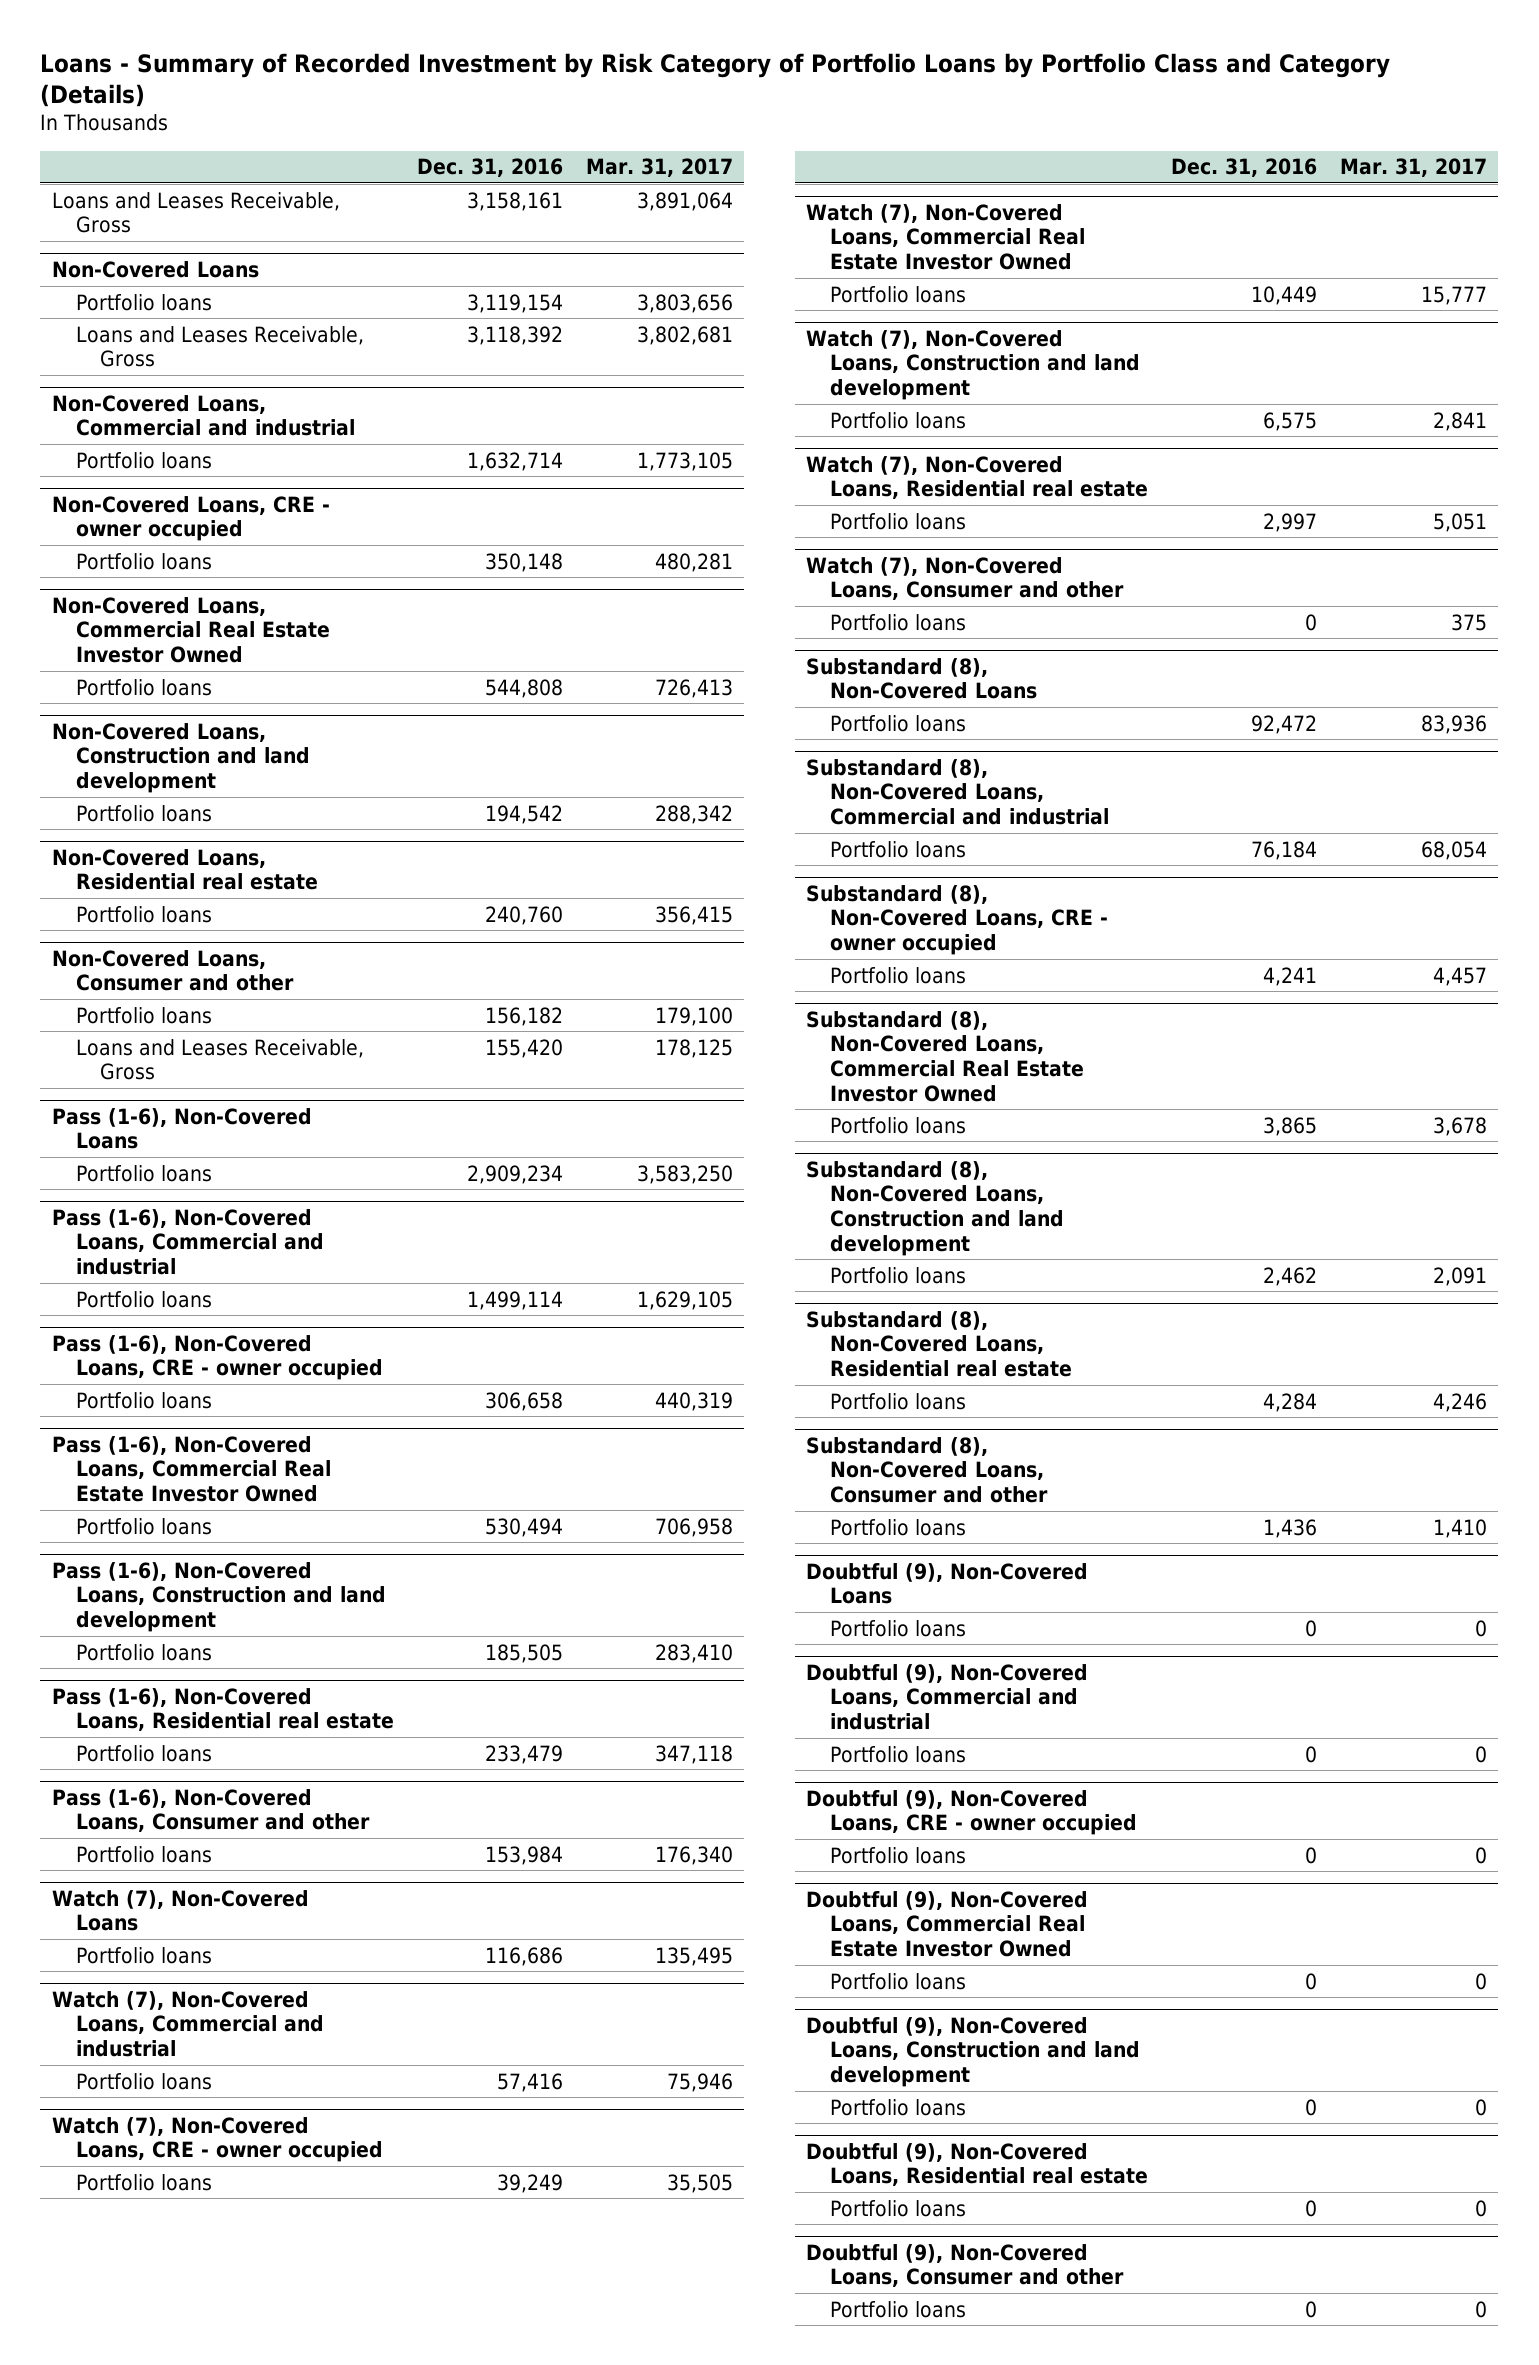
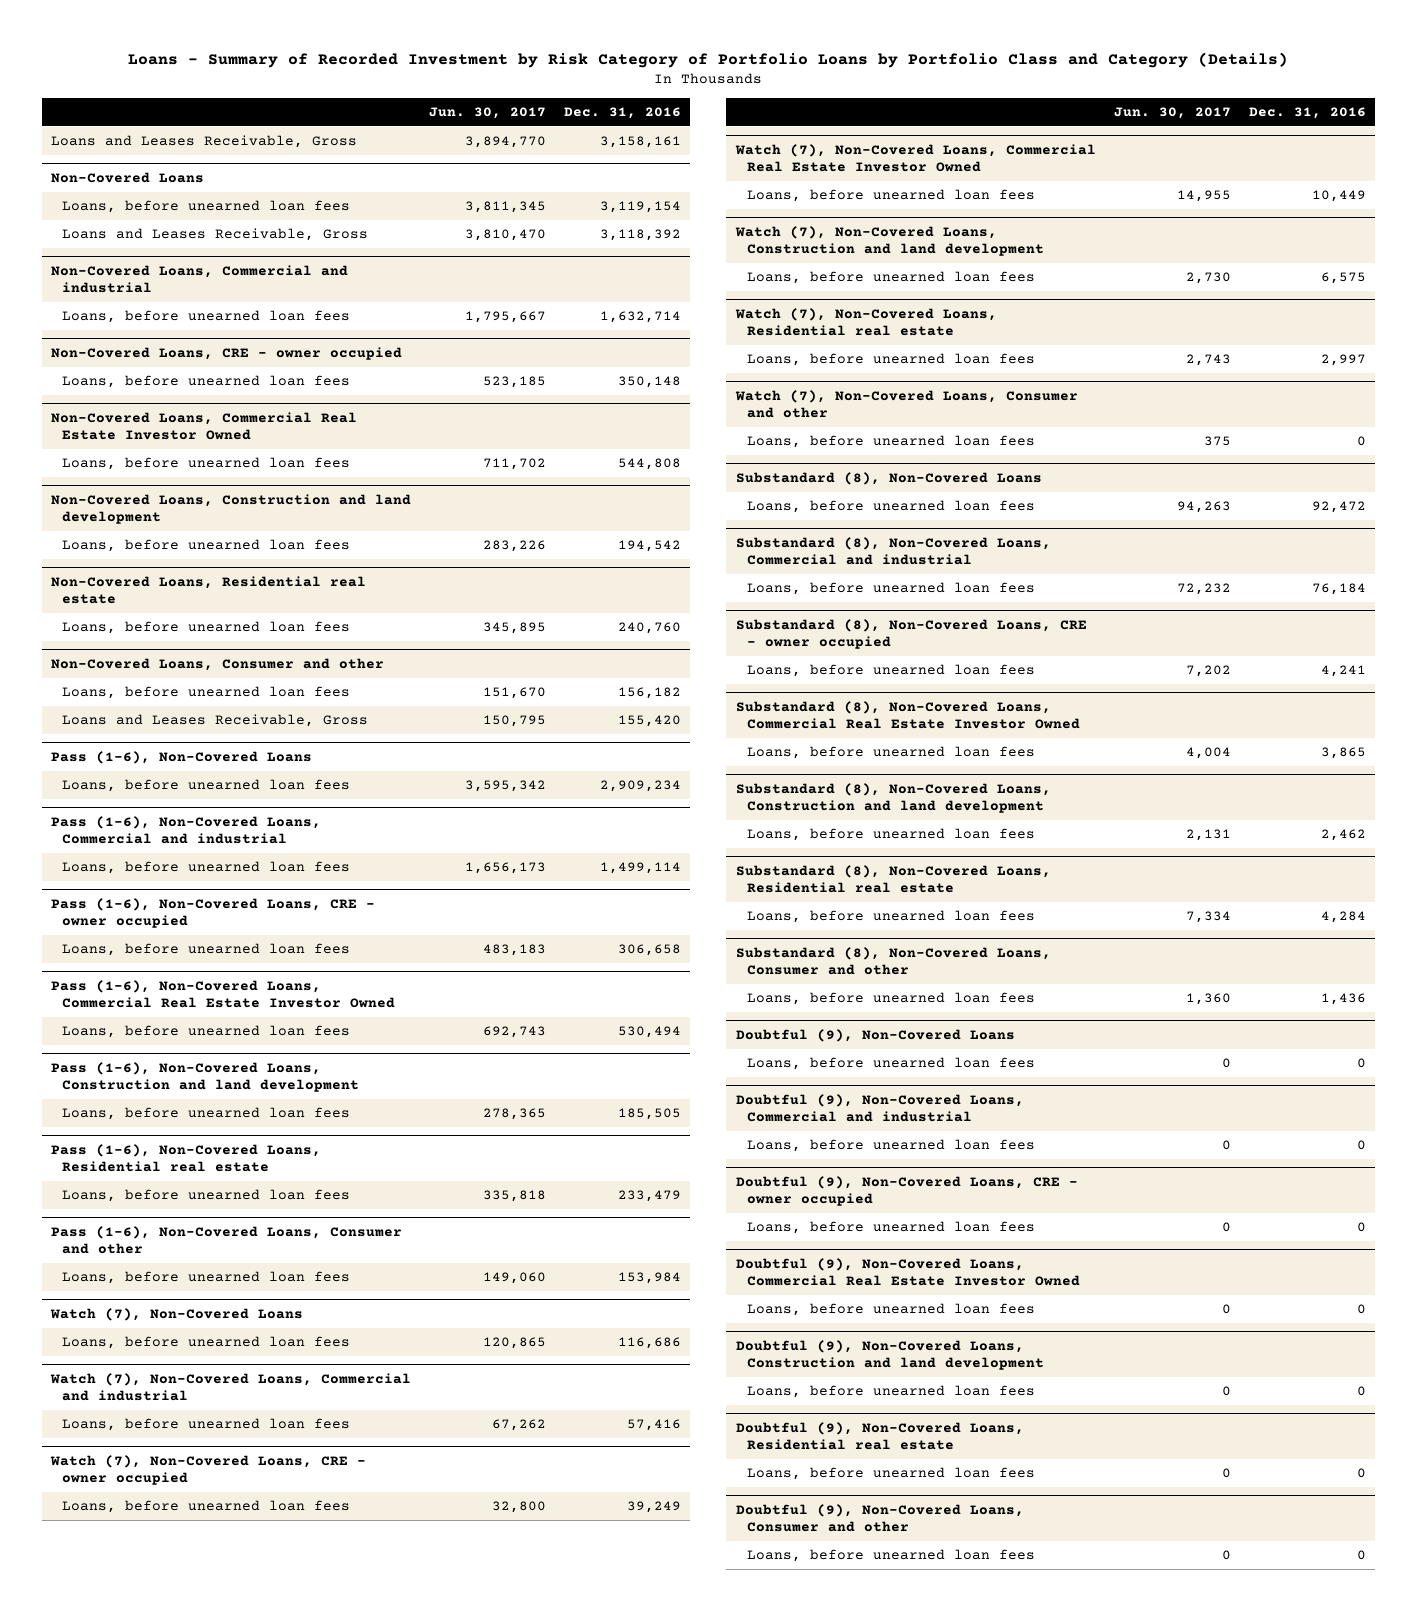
- | Dec. 31, 2016 | Mar. 31, 2017
+ | Jun. 30, 2017 | Dec. 31, 2016
@ Non-Covered Loans
- Portfolio loans | 3,119,154 | 3,803,656
+ Loans, before unearned loan fees | 3,811,345 | 3,119,154
@ Non-Covered Loans, Commercial and industrial
- Portfolio loans | 1,632,714 | 1,773,105
+ Loans, before unearned loan fees | 1,795,667 | 1,632,714
@ Non-Covered Loans, CRE - owner occupied
- Portfolio loans | 350,148 | 480,281
+ Loans, before unearned loan fees | 523,185 | 350,148
@ Non-Covered Loans, Commercial Real Estate Investor Owned
- Portfolio loans | 544,808 | 726,413
+ Loans, before unearned loan fees | 711,702 | 544,808
@ Non-Covered Loans, Construction and land development
- Portfolio loans | 194,542 | 288,342
+ Loans, before unearned loan fees | 283,226 | 194,542
@ Non-Covered Loans, Residential real estate
- Portfolio loans | 240,760 | 356,415
+ Loans, before unearned loan fees | 345,895 | 240,760
@ Non-Covered Loans, Consumer and other
- Portfolio loans | 156,182 | 179,100
+ Loans, before unearned loan fees | 151,670 | 156,182
@ Pass (1-6), Non-Covered Loans
- Portfolio loans | 2,909,234 | 3,583,250
+ Loans, before unearned loan fees | 3,595,342 | 2,909,234
@ Pass (1-6), Non-Covered Loans, Commercial and industrial
- Portfolio loans | 1,499,114 | 1,629,105
+ Loans, before unearned loan fees | 1,656,173 | 1,499,114
@ Pass (1-6), Non-Covered Loans, CRE - owner occupied
- Portfolio loans | 306,658 | 440,319
+ Loans, before unearned loan fees | 483,183 | 306,658
@ Pass (1-6), Non-Covered Loans, Commercial Real Estate Investor Owned
- Portfolio loans | 530,494 | 706,958
+ Loans, before unearned loan fees | 692,743 | 530,494
@ Pass (1-6), Non-Covered Loans, Construction and land development
- Portfolio loans | 185,505 | 283,410
+ Loans, before unearned loan fees | 278,365 | 185,505
@ Pass (1-6), Non-Covered Loans, Residential real estate
- Portfolio loans | 233,479 | 347,118
+ Loans, before unearned loan fees | 335,818 | 233,479
@ Pass (1-6), Non-Covered Loans, Consumer and other
- Portfolio loans | 153,984 | 176,340
+ Loans, before unearned loan fees | 149,060 | 153,984
@ Watch (7), Non-Covered Loans
- Portfolio loans | 116,686 | 135,495
+ Loans, before unearned loan fees | 120,865 | 116,686
@ Watch (7), Non-Covered Loans, Commercial and industrial
- Portfolio loans | 57,416 | 75,946
+ Loans, before unearned loan fees | 67,262 | 57,416
@ Watch (7), Non-Covered Loans, CRE - owner occupied
- Portfolio loans | 39,249 | 35,505
+ Loans, before unearned loan fees | 32,800 | 39,249
@ Watch (7), Non-Covered Loans, Commercial Real Estate Investor Owned
- Portfolio loans | 10,449 | 15,777
+ Loans, before unearned loan fees | 14,955 | 10,449
@ Watch (7), Non-Covered Loans, Construction and land development
- Portfolio loans | 6,575 | 2,841
+ Loans, before unearned loan fees | 2,730 | 6,575
@ Watch (7), Non-Covered Loans, Residential real estate
- Portfolio loans | 2,997 | 5,051
+ Loans, before unearned loan fees | 2,743 | 2,997
@ Watch (7), Non-Covered Loans, Consumer and other
- Portfolio loans | 0 | 375
+ Loans, before unearned loan fees | 375 | 0
@ Substandard (8), Non-Covered Loans
- Portfolio loans | 92,472 | 83,936
+ Loans, before unearned loan fees | 94,263 | 92,472
@ Substandard (8), Non-Covered Loans, Commercial and industrial
- Portfolio loans | 76,184 | 68,054
+ Loans, before unearned loan fees | 72,232 | 76,184
@ Substandard (8), Non-Covered Loans, CRE - owner occupied
- Portfolio loans | 4,241 | 4,457
+ Loans, before unearned loan fees | 7,202 | 4,241
@ Substandard (8), Non-Covered Loans, Commercial Real Estate Investor Owned
- Portfolio loans | 3,865 | 3,678
+ Loans, before unearned loan fees | 4,004 | 3,865
@ Substandard (8), Non-Covered Loans, Construction and land development
- Portfolio loans | 2,462 | 2,091
+ Loans, before unearned loan fees | 2,131 | 2,462
@ Substandard (8), Non-Covered Loans, Residential real estate
- Portfolio loans | 4,284 | 4,246
+ Loans, before unearned loan fees | 7,334 | 4,284
@ Substandard (8), Non-Covered Loans, Consumer and other
- Portfolio loans | 1,436 | 1,410
+ Loans, before unearned loan fees | 1,360 | 1,436
@ Doubtful (9), Non-Covered Loans
- Portfolio loans | 0 | 0
+ Loans, before unearned loan fees | 0 | 0
@ Doubtful (9), Non-Covered Loans, Commercial and industrial
- Portfolio loans | 0 | 0
+ Loans, before unearned loan fees | 0 | 0
@ Doubtful (9), Non-Covered Loans, CRE - owner occupied
- Portfolio loans | 0 | 0
+ Loans, before unearned loan fees | 0 | 0
@ Doubtful (9), Non-Covered Loans, Commercial Real Estate Investor Owned
- Portfolio loans | 0 | 0
+ Loans, before unearned loan fees | 0 | 0
@ Doubtful (9), Non-Covered Loans, Construction and land development
- Portfolio loans | 0 | 0
+ Loans, before unearned loan fees | 0 | 0
@ Doubtful (9), Non-Covered Loans, Residential real estate
- Portfolio loans | 0 | 0
+ Loans, before unearned loan fees | 0 | 0
@ Doubtful (9), Non-Covered Loans, Consumer and other
- Portfolio loans | 0 | 0
+ Loans, before unearned loan fees | 0 | 0

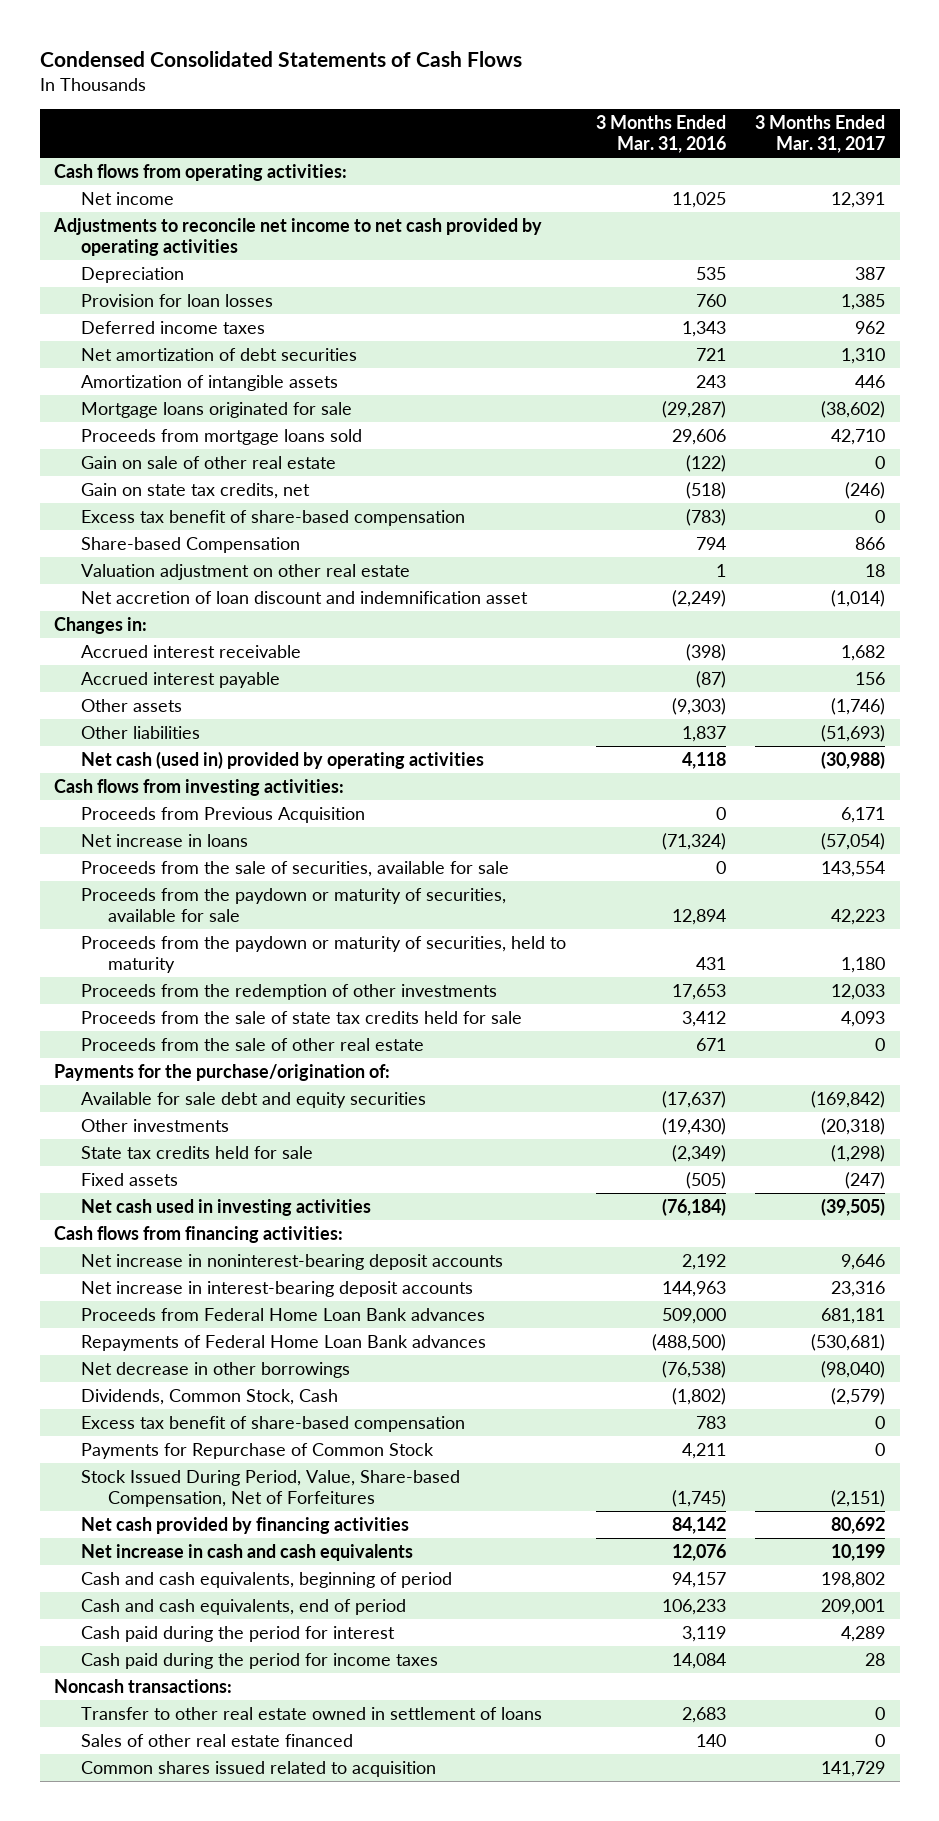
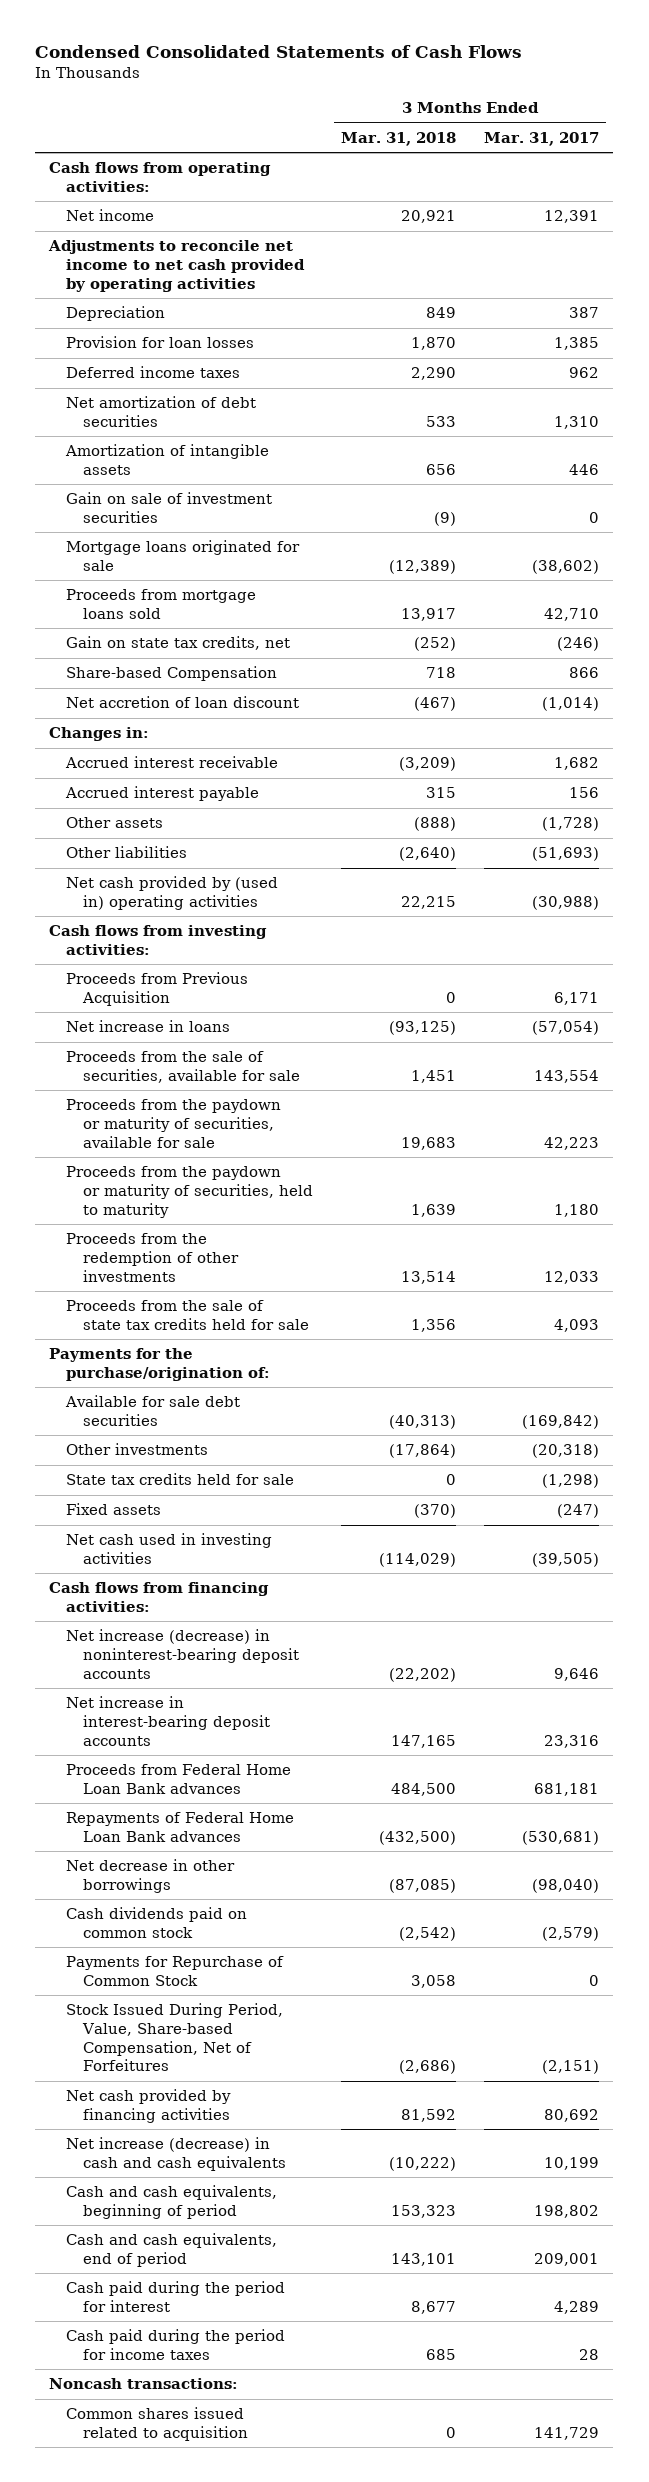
- | 3 Months Ended Mar. 31, 2016 | 3 Months Ended Mar. 31, 2017
+ | 3 Months Ended Mar. 31, 2018 | 3 Months Ended Mar. 31, 2017
+ Gain on sale of investment securities | (9) | 0
- Gain on sale of other real estate | (122) | 0
- Excess tax benefit of share-based compensation | (783) | 0
- Valuation adjustment on other real estate | 1 | 18
- Net accretion of loan discount and indemnification asset | (2,249) | (1,014)
+ Net accretion of loan discount | (467) | (1,014)
- Other assets | (9,303) | (1,746)
+ Other assets | (888) | (1,728)
- Net cash (used in) provided by operating activities | 4,118 | (30,988)
+ Net cash provided by (used in) operating activities | 22,215 | (30,988)
- Proceeds from the sale of other real estate | 671 | 0
- Available for sale debt and equity securities | (17,637) | (169,842)
+ Available for sale debt securities | (40,313) | (169,842)
- Net increase in noninterest-bearing deposit accounts | 2,192 | 9,646
+ Net increase (decrease) in noninterest-bearing deposit accounts | (22,202) | 9,646
- Dividends, Common Stock, Cash | (1,802) | (2,579)
- Excess tax benefit of share-based compensation | 783 | 0
+ Cash dividends paid on common stock | (2,542) | (2,579)
- Net increase in cash and cash equivalents | 12,076 | 10,199
+ Net increase (decrease) in cash and cash equivalents | (10,222) | 10,199
- Transfer to other real estate owned in settlement of loans | 2,683 | 0
- Sales of other real estate financed | 140 | 0

